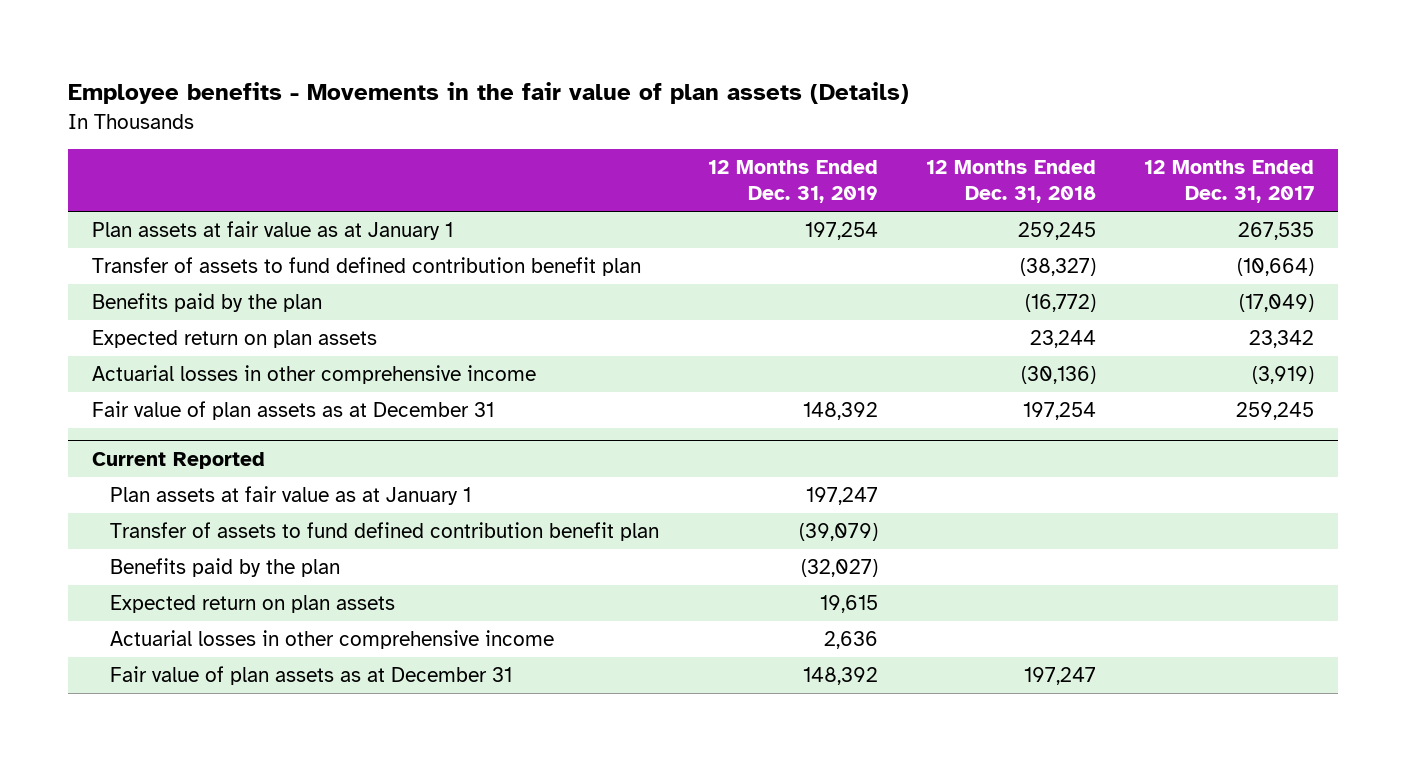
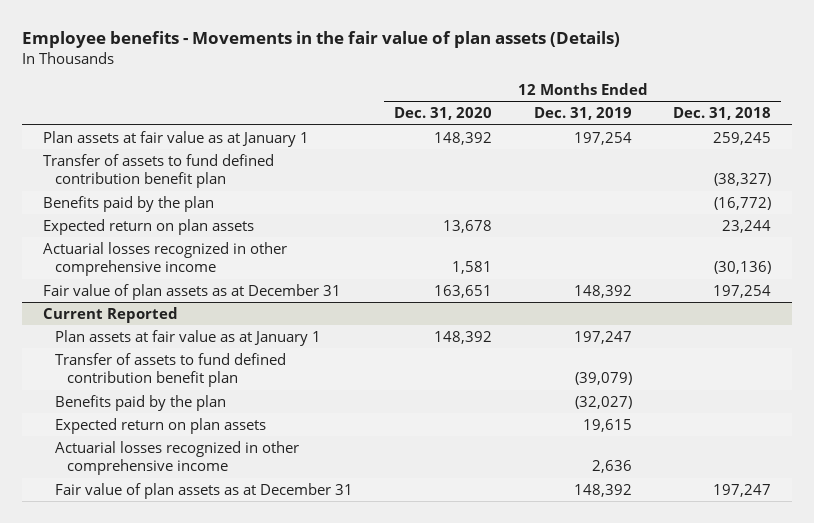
- | 12 Months Ended Dec. 31, 2019 | 12 Months Ended Dec. 31, 2018 | 12 Months Ended Dec. 31, 2017
+ | 12 Months Ended Dec. 31, 2020 | 12 Months Ended Dec. 31, 2019 | 12 Months Ended Dec. 31, 2018
- Actuarial losses in other comprehensive income | | (30,136) | (3,919)
+ Actuarial losses recognized in other comprehensive income | 1,581 | | (30,136)
@ Current Reported
- Actuarial losses in other comprehensive income | 2,636 | |
+ Actuarial losses recognized in other comprehensive income | | 2,636 |

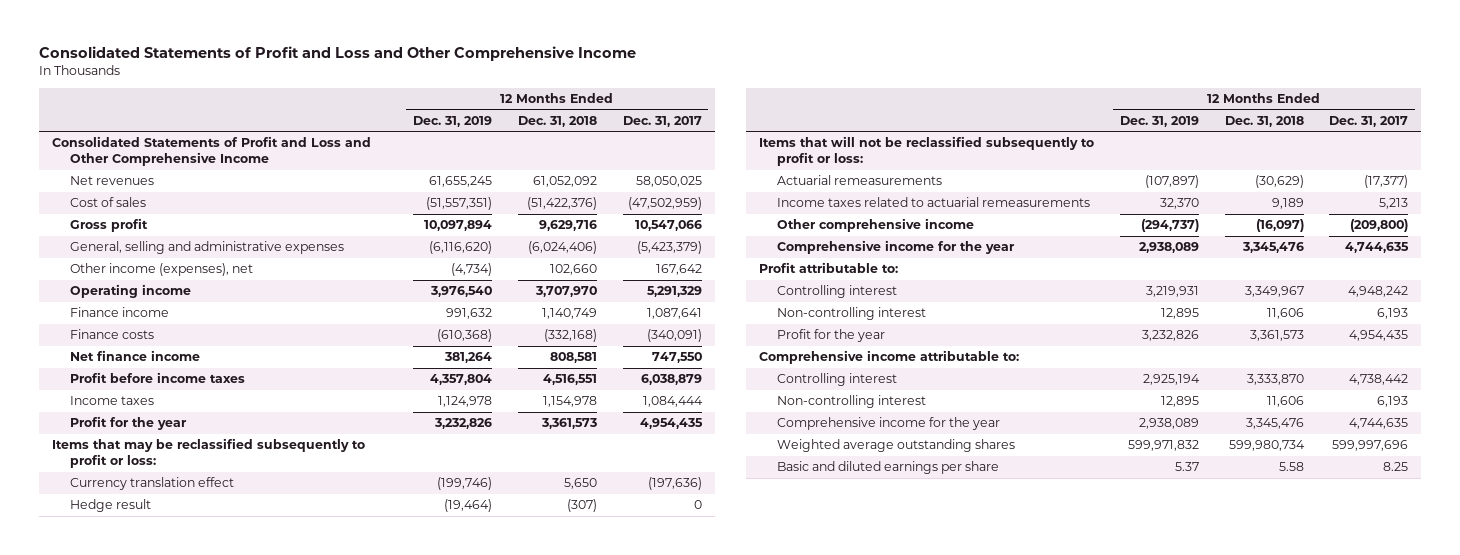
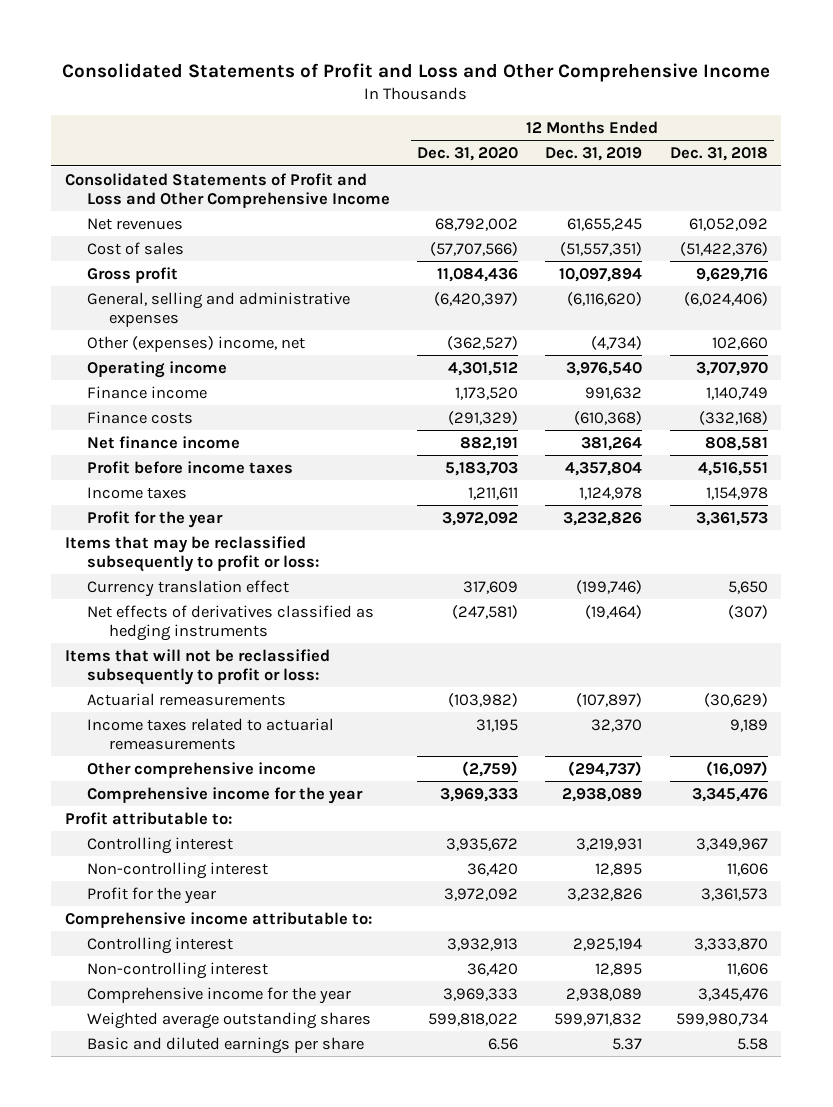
- | 12 Months Ended Dec. 31, 2019 | 12 Months Ended Dec. 31, 2018 | 12 Months Ended Dec. 31, 2017
+ | 12 Months Ended Dec. 31, 2020 | 12 Months Ended Dec. 31, 2019 | 12 Months Ended Dec. 31, 2018
- Other income (expenses), net | (4,734) | 102,660 | 167,642
+ Other (expenses) income, net | (362,527) | (4,734) | 102,660
- Hedge result | (19,464) | (307) | 0
+ Net effects of derivatives classified as hedging instruments | (247,581) | (19,464) | (307)

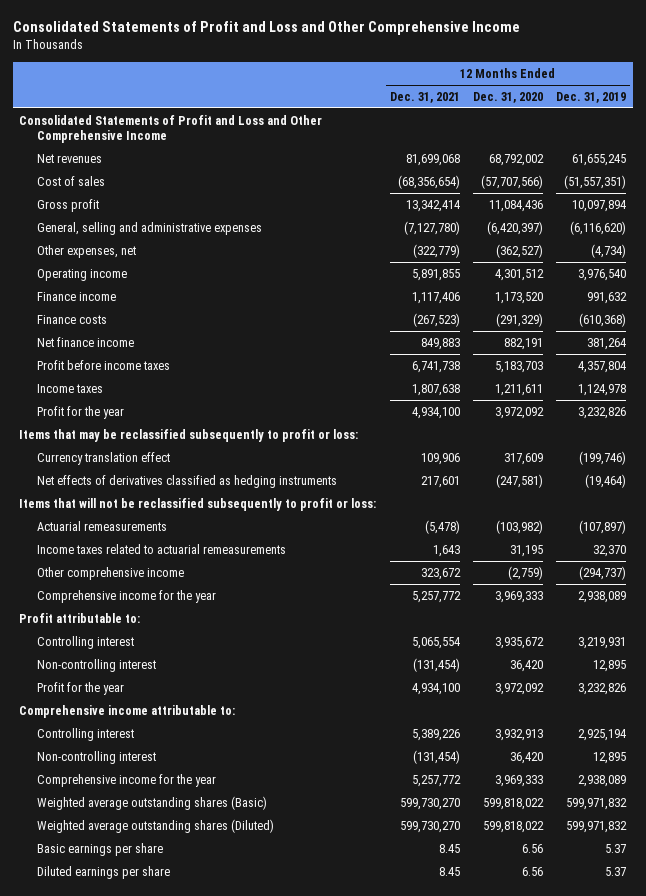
- | 12 Months Ended Dec. 31, 2020 | 12 Months Ended Dec. 31, 2019 | 12 Months Ended Dec. 31, 2018
+ | 12 Months Ended Dec. 31, 2021 | 12 Months Ended Dec. 31, 2020 | 12 Months Ended Dec. 31, 2019
- Other (expenses) income, net | (362,527) | (4,734) | 102,660
+ Other expenses, net | (322,779) | (362,527) | (4,734)
- Weighted average outstanding shares | 599,818,022 | 599,971,832 | 599,980,734
- Basic and diluted earnings per share | 6.56 | 5.37 | 5.58
+ Weighted average outstanding shares (Basic) | 599,730,270 | 599,818,022 | 599,971,832
+ Weighted average outstanding shares (Diluted) | 599,730,270 | 599,818,022 | 599,971,832
+ Basic earnings per share | 8.45 | 6.56 | 5.37
+ Diluted earnings per share | 8.45 | 6.56 | 5.37

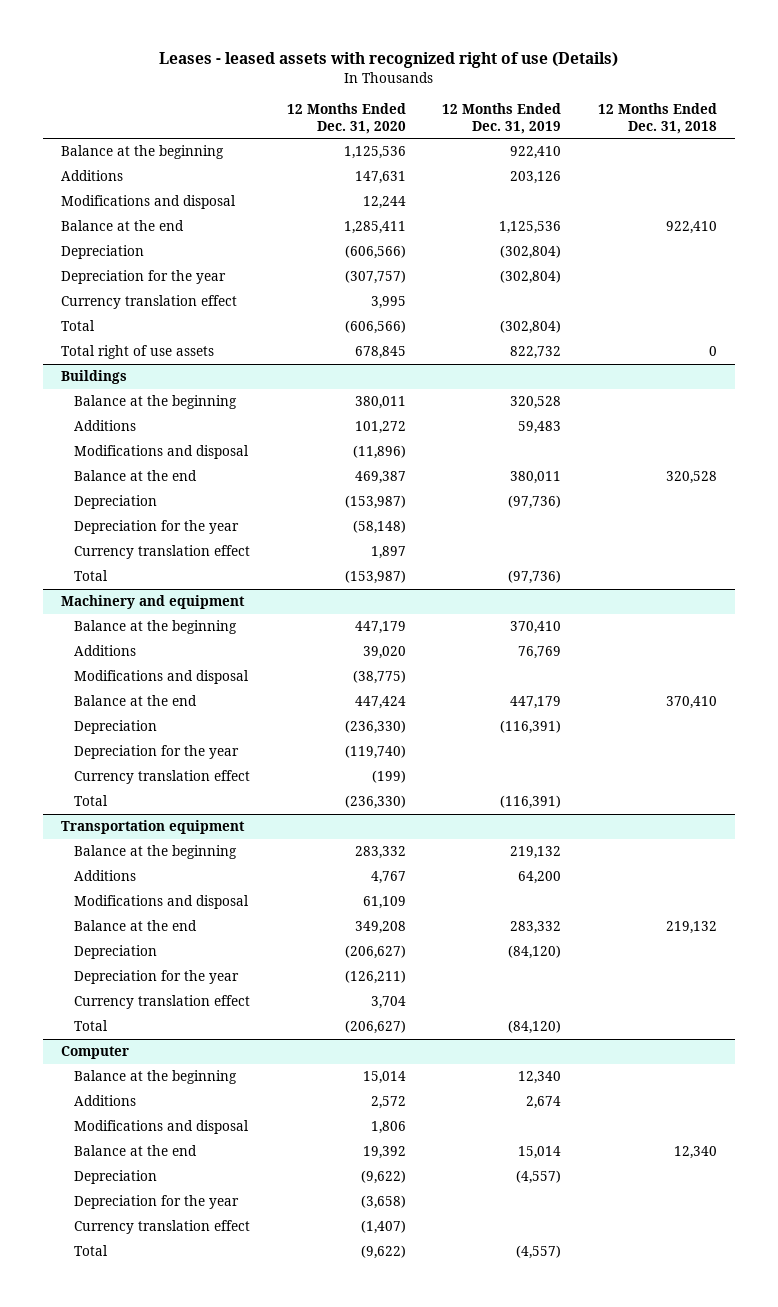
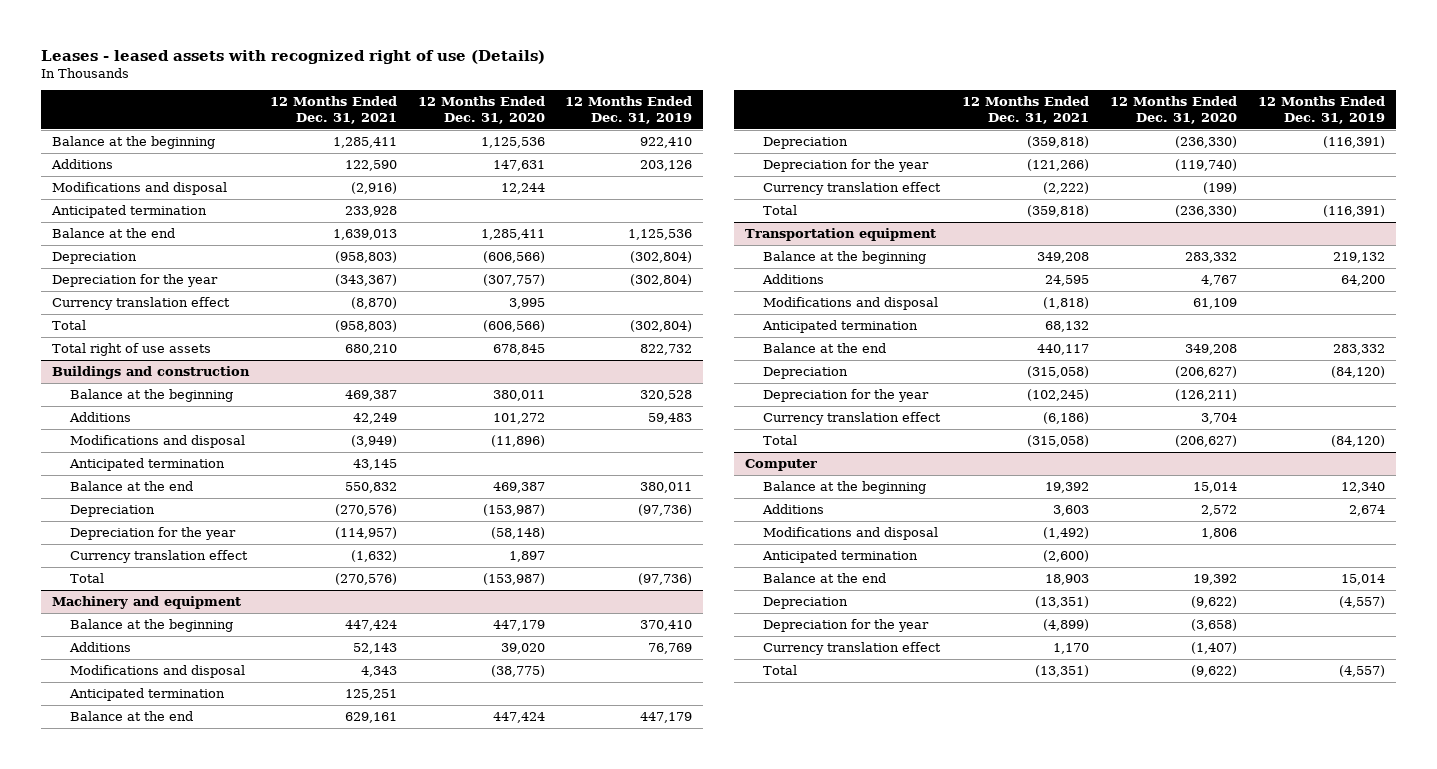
- | 12 Months Ended Dec. 31, 2020 | 12 Months Ended Dec. 31, 2019 | 12 Months Ended Dec. 31, 2018
+ | 12 Months Ended Dec. 31, 2021 | 12 Months Ended Dec. 31, 2020 | 12 Months Ended Dec. 31, 2019
+ Anticipated termination | 233,928 | |
- Buildings
+ Buildings and construction
+ Anticipated termination | 43,145 | |
@ Machinery and equipment
+ Anticipated termination | 125,251 | |
@ Transportation equipment
+ Anticipated termination | 68,132 | |
@ Computer
+ Anticipated termination | (2,600) | |

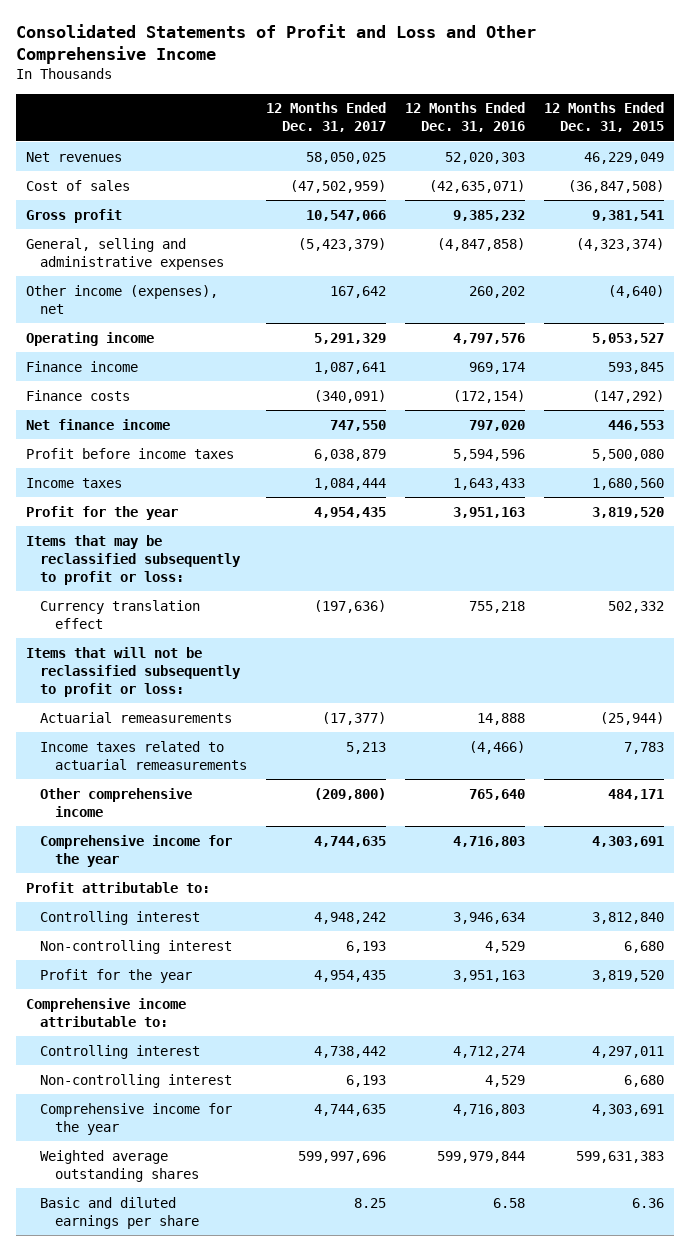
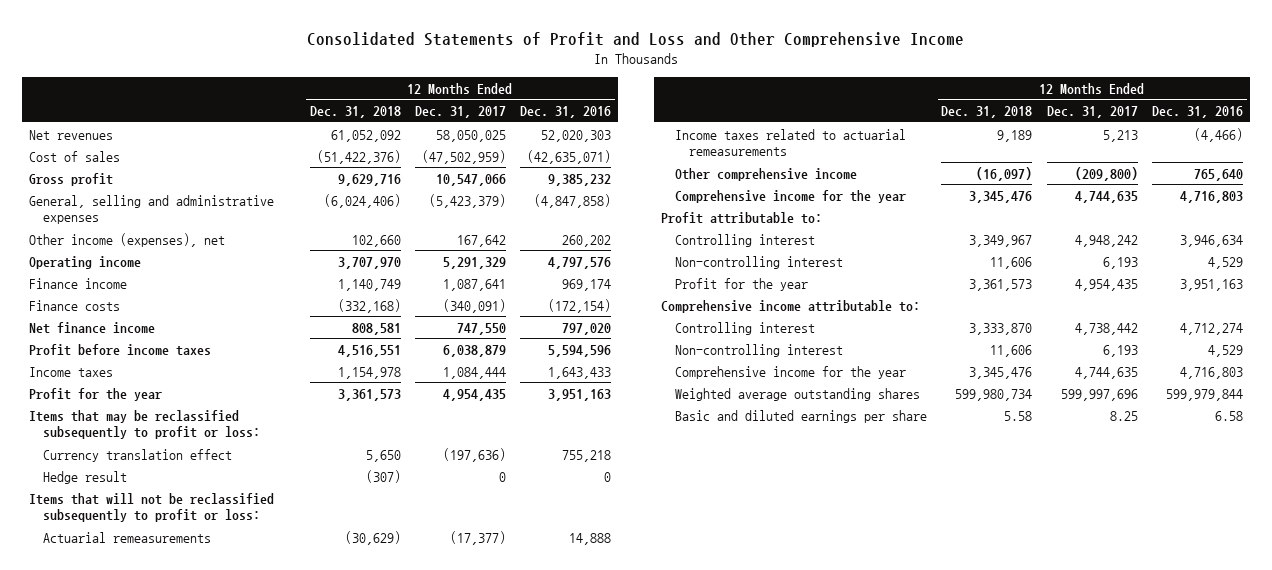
- | 12 Months Ended Dec. 31, 2017 | 12 Months Ended Dec. 31, 2016 | 12 Months Ended Dec. 31, 2015
+ | 12 Months Ended Dec. 31, 2018 | 12 Months Ended Dec. 31, 2017 | 12 Months Ended Dec. 31, 2016
+ Hedge result | (307) | 0 | 0

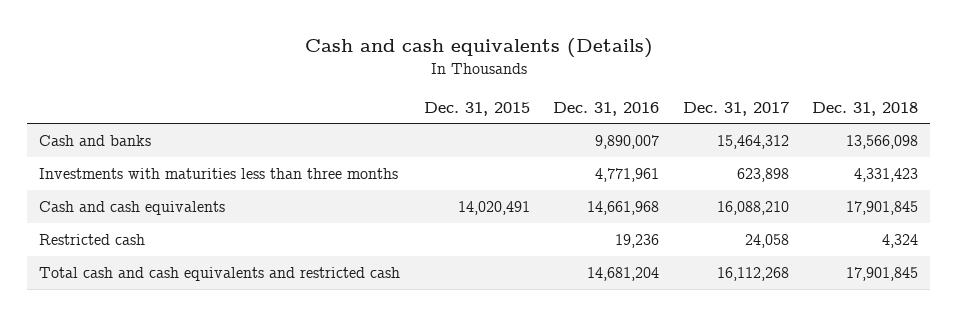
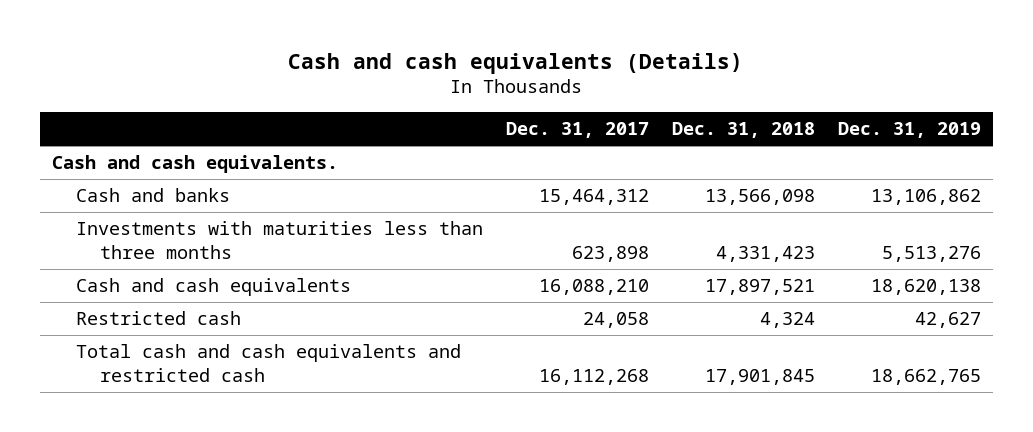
- | Dec. 31, 2015 | Dec. 31, 2016 | Dec. 31, 2017 | Dec. 31, 2018
+ | Dec. 31, 2017 | Dec. 31, 2018 | Dec. 31, 2019
+ Cash and cash equivalents.
- Cash and cash equivalents | 14,020,491 | 14,661,968 | 16,088,210 | 17,901,845
+ Cash and cash equivalents | 16,088,210 | 17,897,521 | 18,620,138

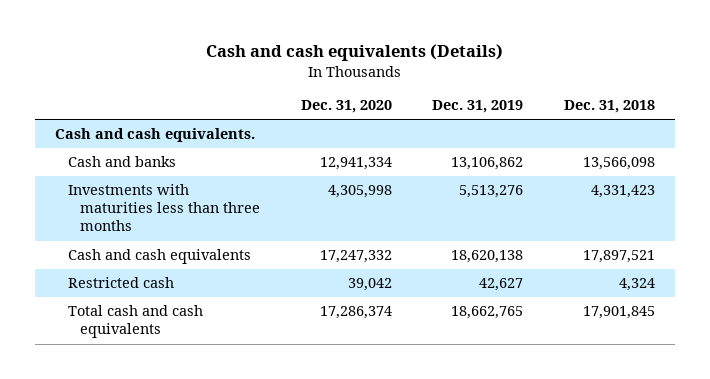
- | Dec. 31, 2017 | Dec. 31, 2018 | Dec. 31, 2019
+ | Dec. 31, 2020 | Dec. 31, 2019 | Dec. 31, 2018
- Total cash and cash equivalents and restricted cash | 16,112,268 | 17,901,845 | 18,662,765
+ Total cash and cash equivalents | 17,286,374 | 18,662,765 | 17,901,845

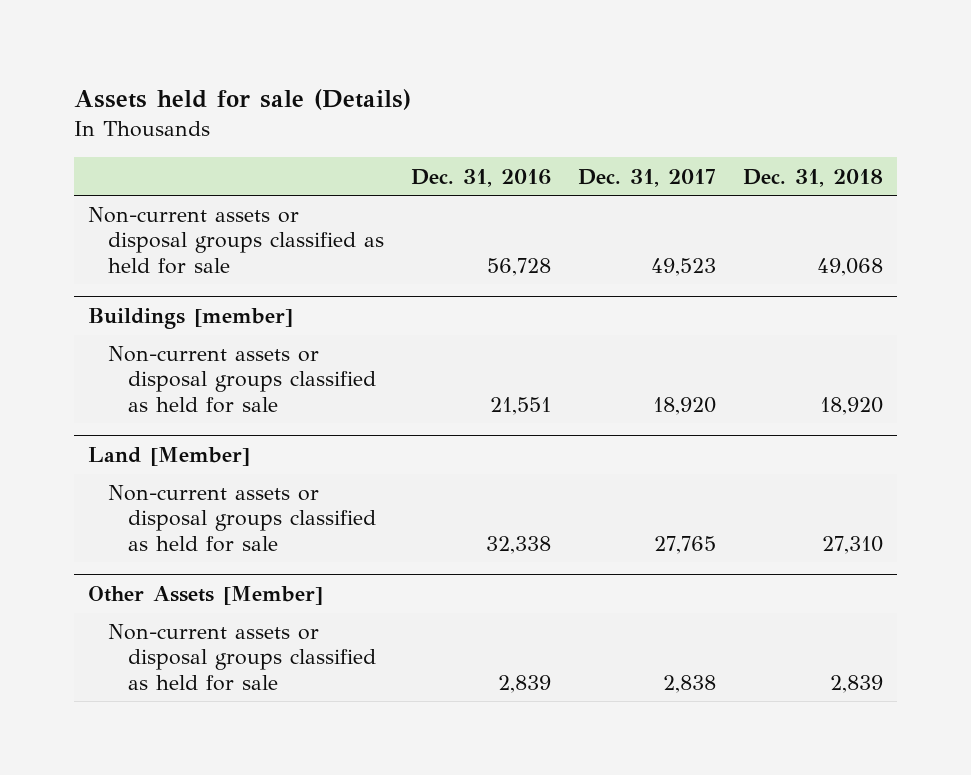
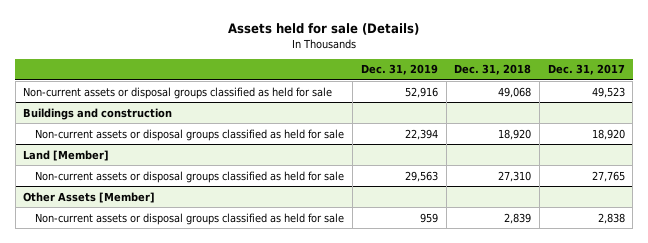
- | Dec. 31, 2016 | Dec. 31, 2017 | Dec. 31, 2018
+ | Dec. 31, 2019 | Dec. 31, 2018 | Dec. 31, 2017
- Buildings [member]
+ Buildings and construction

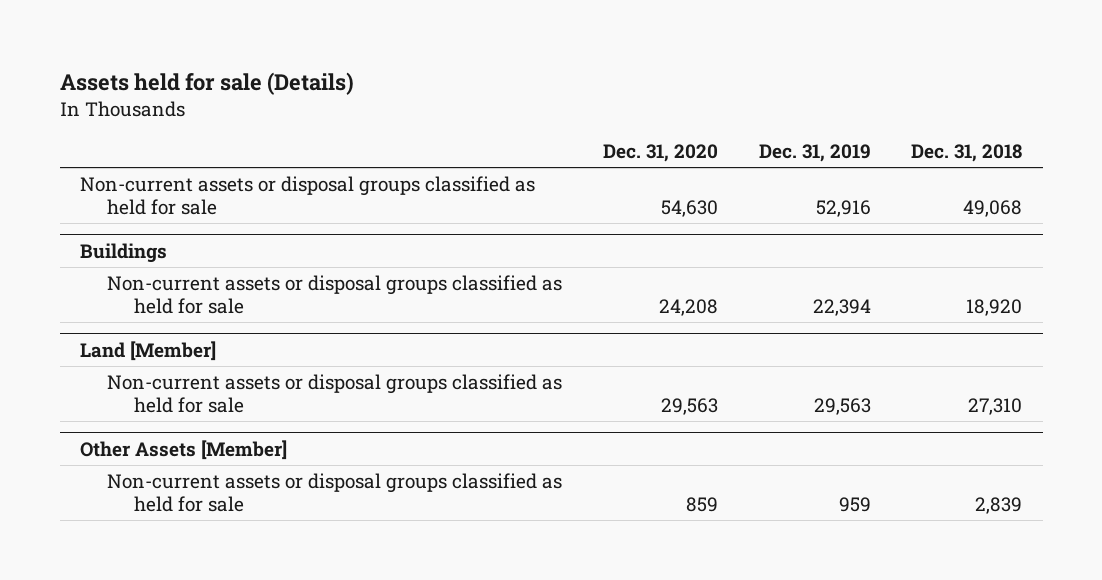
- | Dec. 31, 2019 | Dec. 31, 2018 | Dec. 31, 2017
+ | Dec. 31, 2020 | Dec. 31, 2019 | Dec. 31, 2018
- Buildings and construction
+ Buildings

